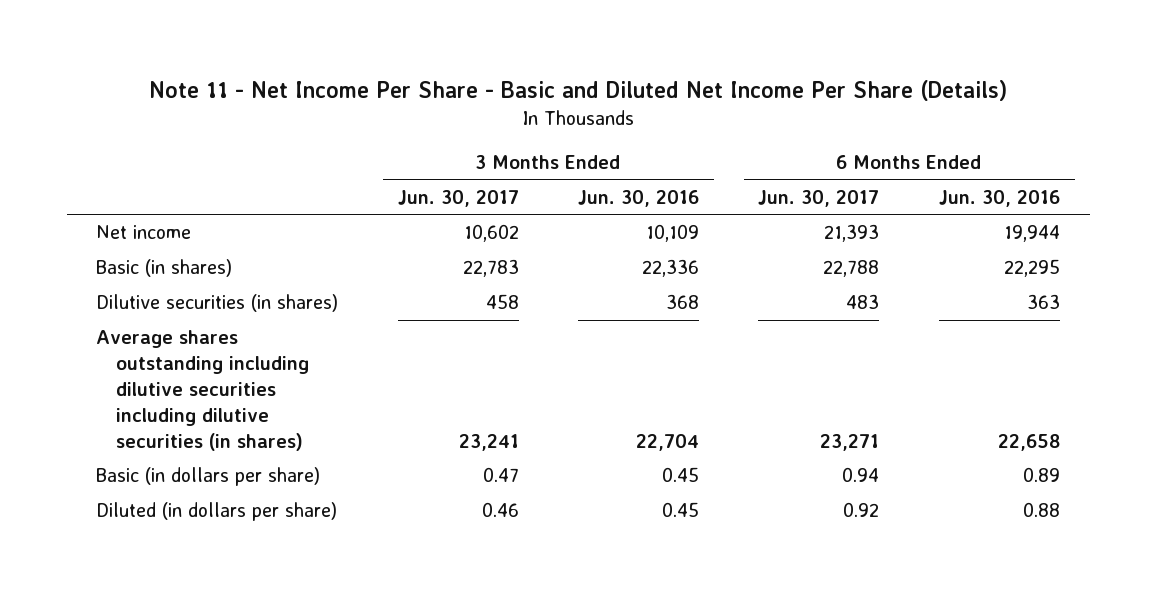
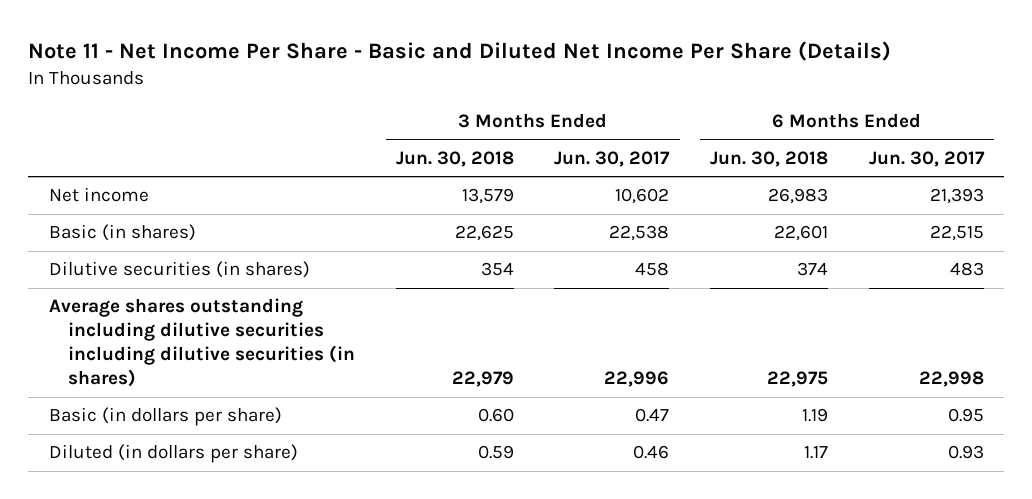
- | 3 Months Ended Jun. 30, 2017 | 3 Months Ended Jun. 30, 2016 | 6 Months Ended Jun. 30, 2017 | 6 Months Ended Jun. 30, 2016
+ | 3 Months Ended Jun. 30, 2018 | 3 Months Ended Jun. 30, 2017 | 6 Months Ended Jun. 30, 2018 | 6 Months Ended Jun. 30, 2017
- Basic (in shares) | 22,783 | 22,336 | 22,788 | 22,295
+ Basic (in shares) | 22,625 | 22,538 | 22,601 | 22,515
- Average shares outstanding including dilutive securities including dilutive securities (in shares) | 23,241 | 22,704 | 23,271 | 22,658
- Basic (in dollars per share) | 0.47 | 0.45 | 0.94 | 0.89
- Diluted (in dollars per share) | 0.46 | 0.45 | 0.92 | 0.88
+ Average shares outstanding including dilutive securities including dilutive securities (in shares) | 22,979 | 22,996 | 22,975 | 22,998
+ Basic (in dollars per share) | 0.60 | 0.47 | 1.19 | 0.95
+ Diluted (in dollars per share) | 0.59 | 0.46 | 1.17 | 0.93

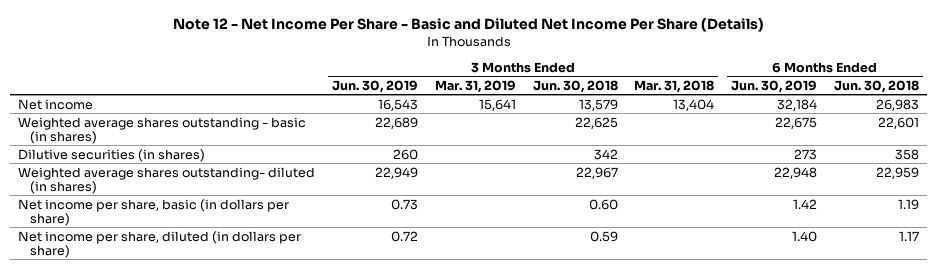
- Note 11 - Net Income Per Share - Basic and Diluted Net Income Per Share (Details)
+ Note 12 - Net Income Per Share - Basic and Diluted Net Income Per Share (Details)
- | 3 Months Ended Jun. 30, 2018 | 3 Months Ended Jun. 30, 2017 | 6 Months Ended Jun. 30, 2018 | 6 Months Ended Jun. 30, 2017
+ | 3 Months Ended Jun. 30, 2019 | 3 Months Ended Mar. 31, 2019 | 3 Months Ended Jun. 30, 2018 | 3 Months Ended Mar. 31, 2018 | 6 Months Ended Jun. 30, 2019 | 6 Months Ended Jun. 30, 2018
- Basic (in shares) | 22,625 | 22,538 | 22,601 | 22,515
- Dilutive securities (in shares) | 354 | 458 | 374 | 483
- Average shares outstanding including dilutive securities including dilutive securities (in shares) | 22,979 | 22,996 | 22,975 | 22,998
- Basic (in dollars per share) | 0.60 | 0.47 | 1.19 | 0.95
- Diluted (in dollars per share) | 0.59 | 0.46 | 1.17 | 0.93
+ Weighted average shares outstanding - basic (in shares) | 22,689 | | 22,625 | | 22,675 | 22,601
+ Dilutive securities (in shares) | 260 | | 342 | | 273 | 358
+ Weighted average shares outstanding- diluted (in shares) | 22,949 | | 22,967 | | 22,948 | 22,959
+ Net income per share, basic (in dollars per share) | 0.73 | | 0.60 | | 1.42 | 1.19
+ Net income per share, diluted (in dollars per share) | 0.72 | | 0.59 | | 1.40 | 1.17

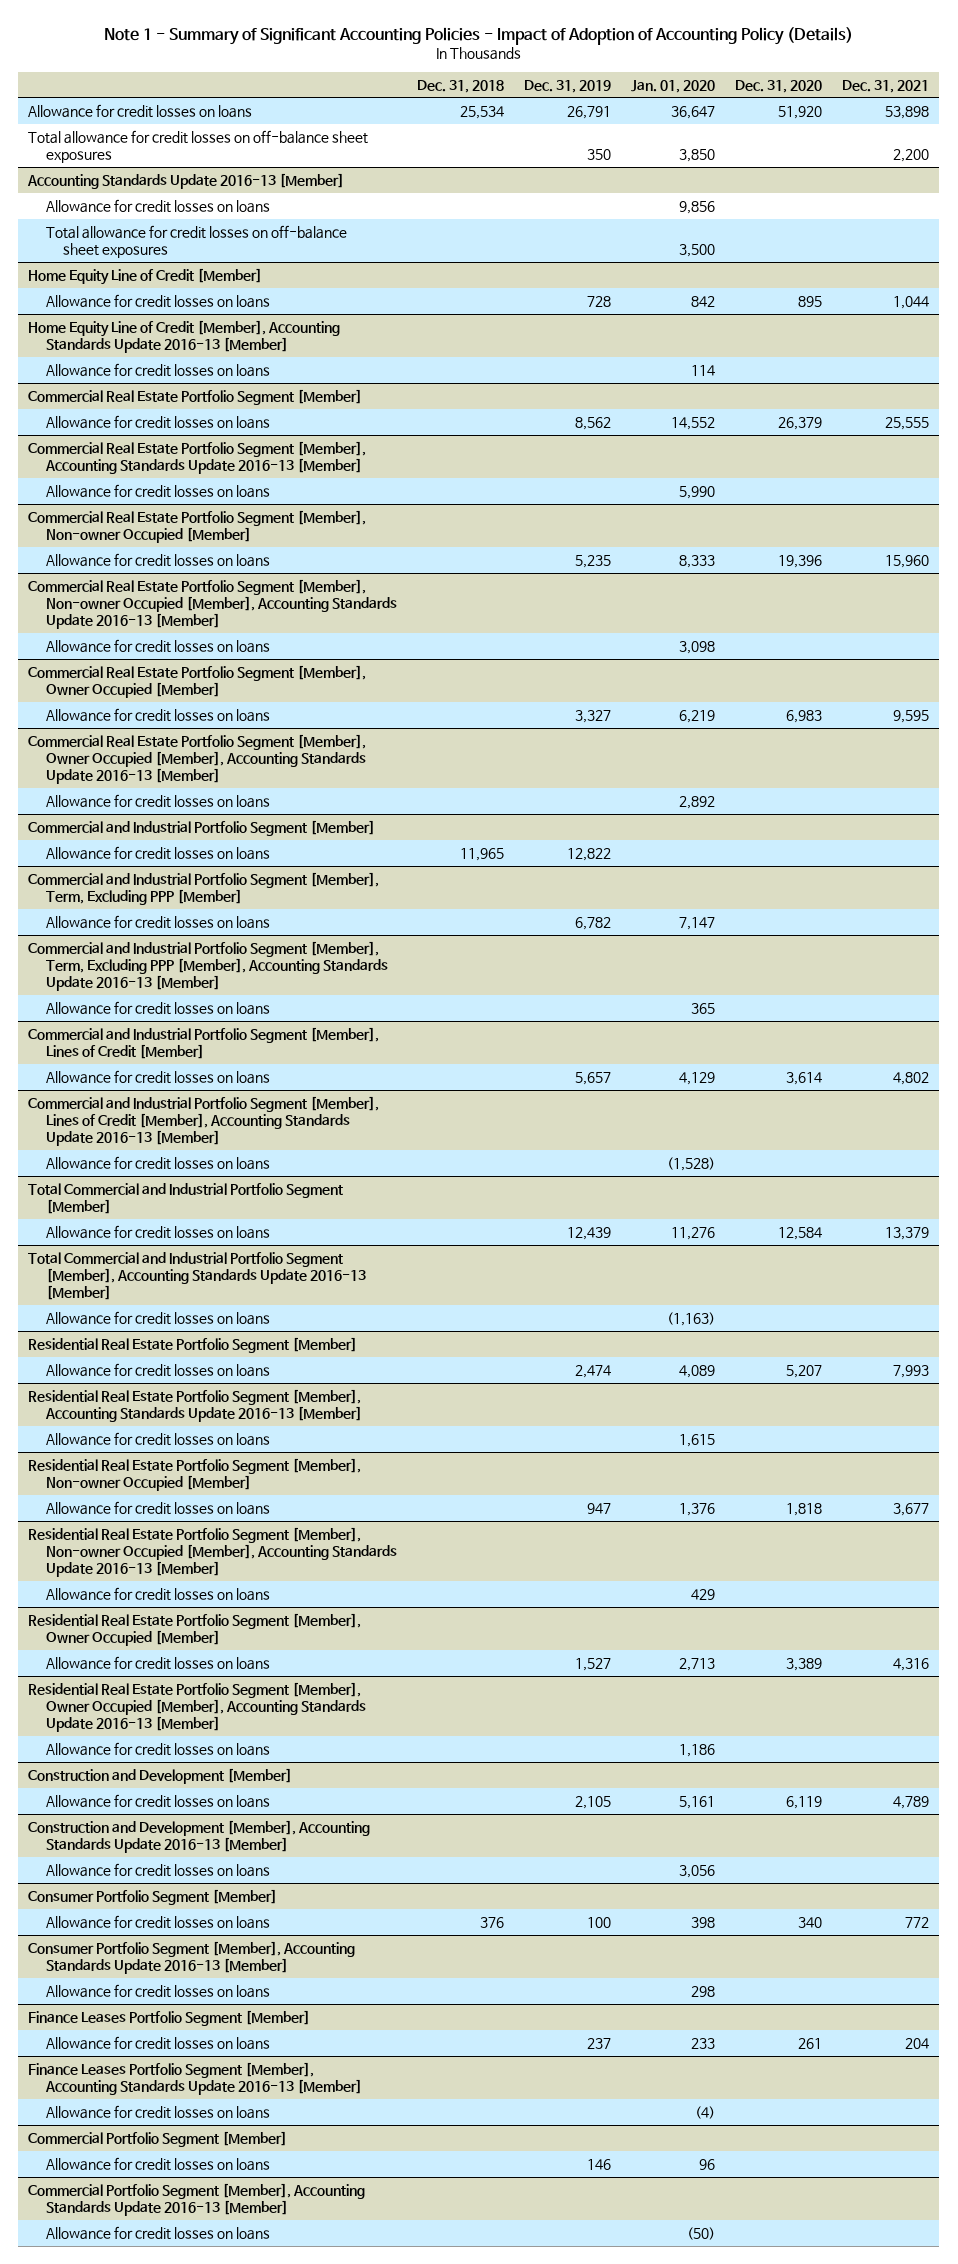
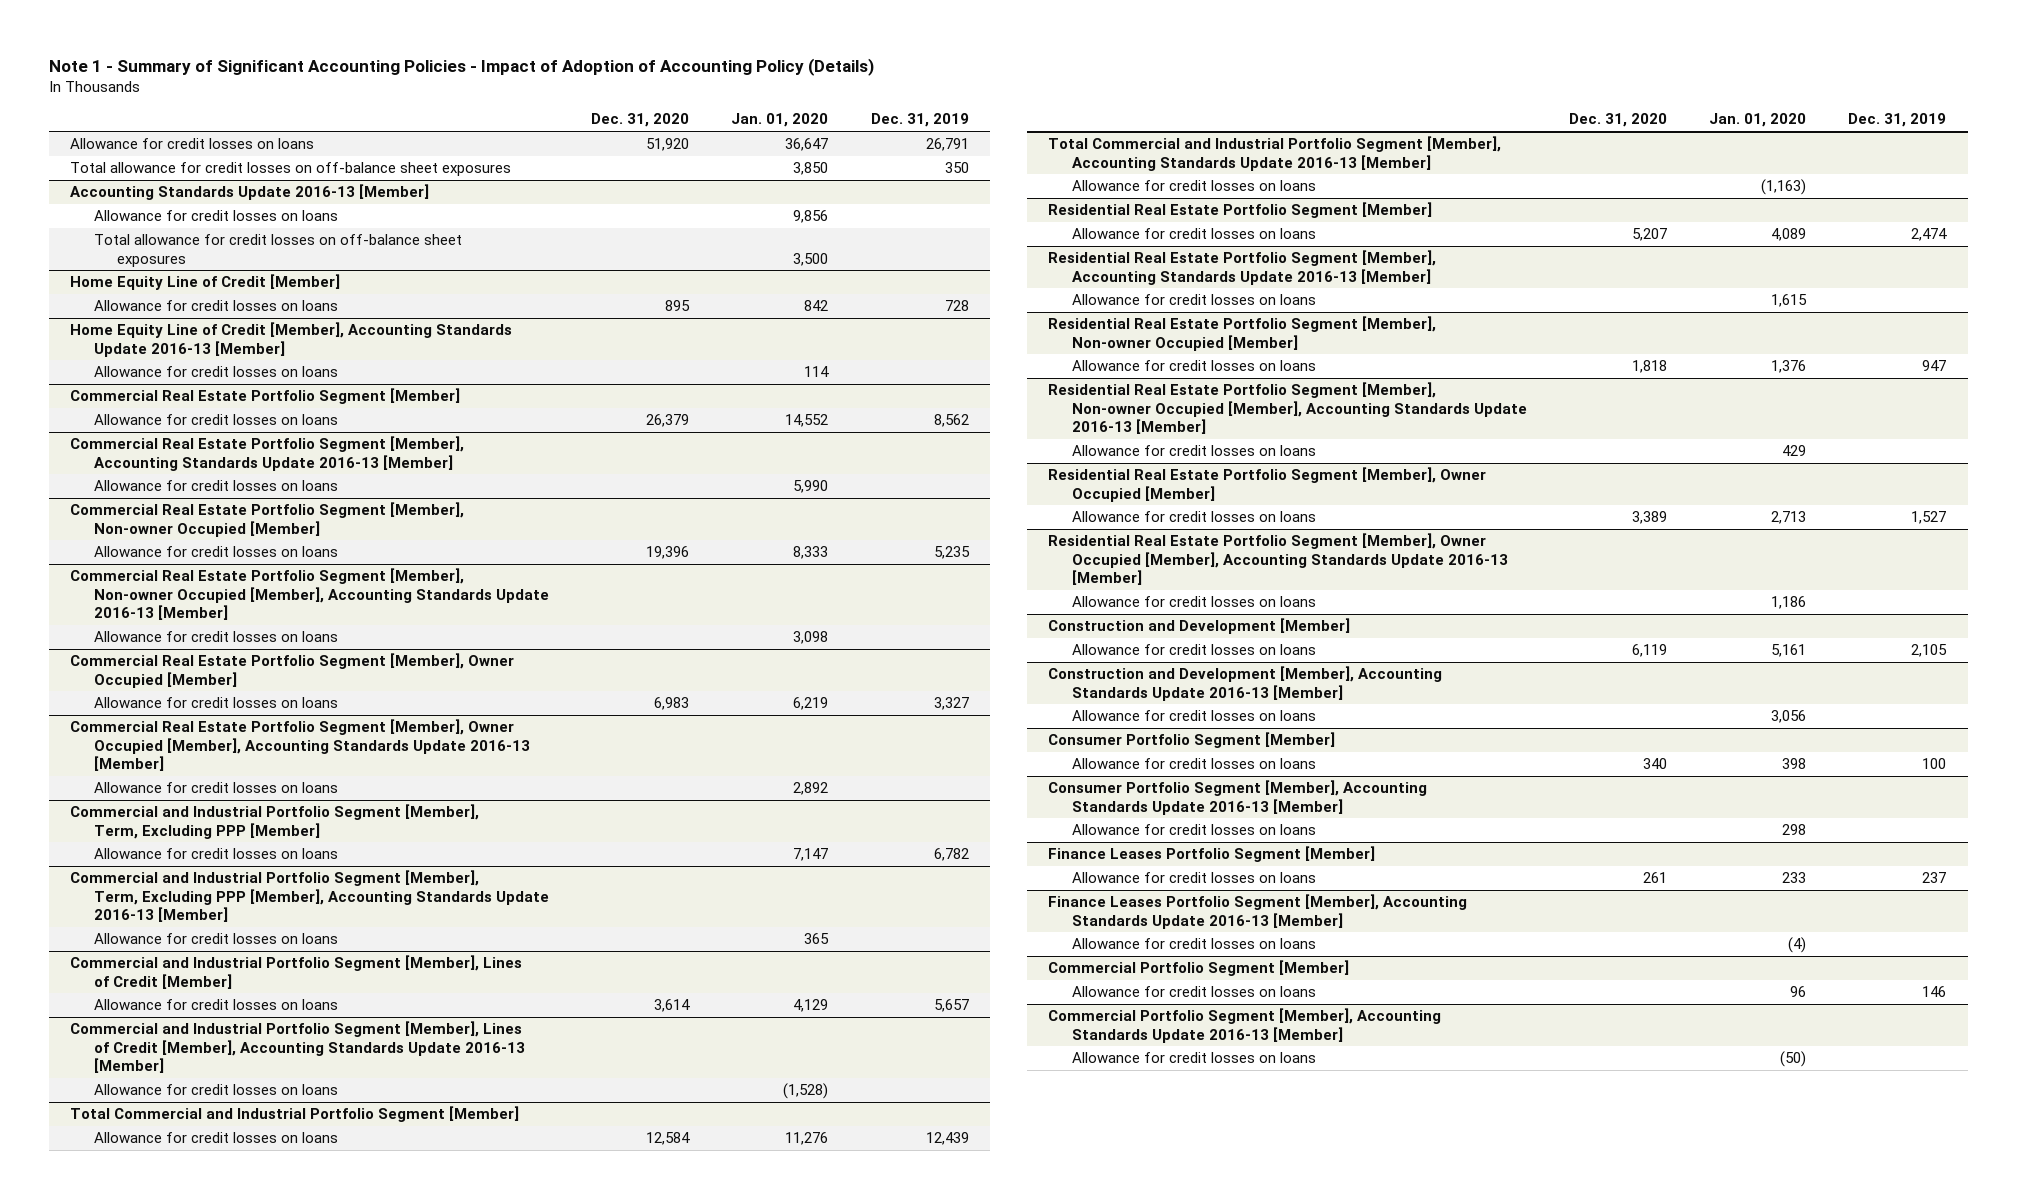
- | Dec. 31, 2018 | Dec. 31, 2019 | Jan. 01, 2020 | Dec. 31, 2020 | Dec. 31, 2021
+ | Dec. 31, 2020 | Jan. 01, 2020 | Dec. 31, 2019
- Commercial and Industrial Portfolio Segment [Member]
- Allowance for credit losses on loans | 11,965 | 12,822 | | |

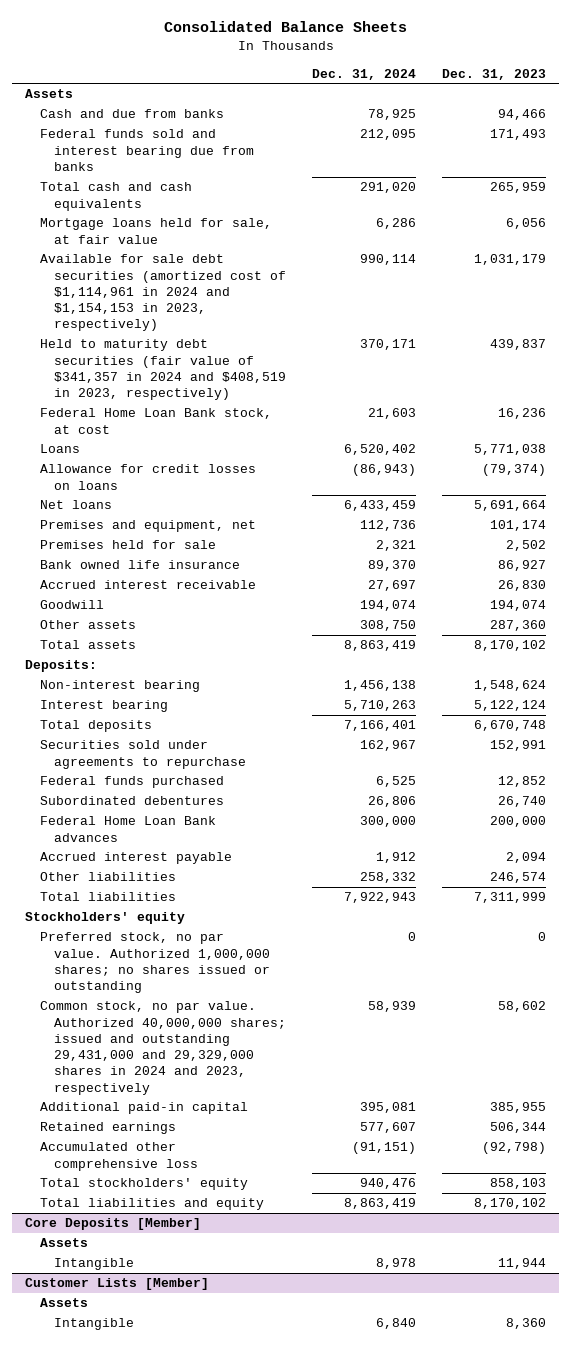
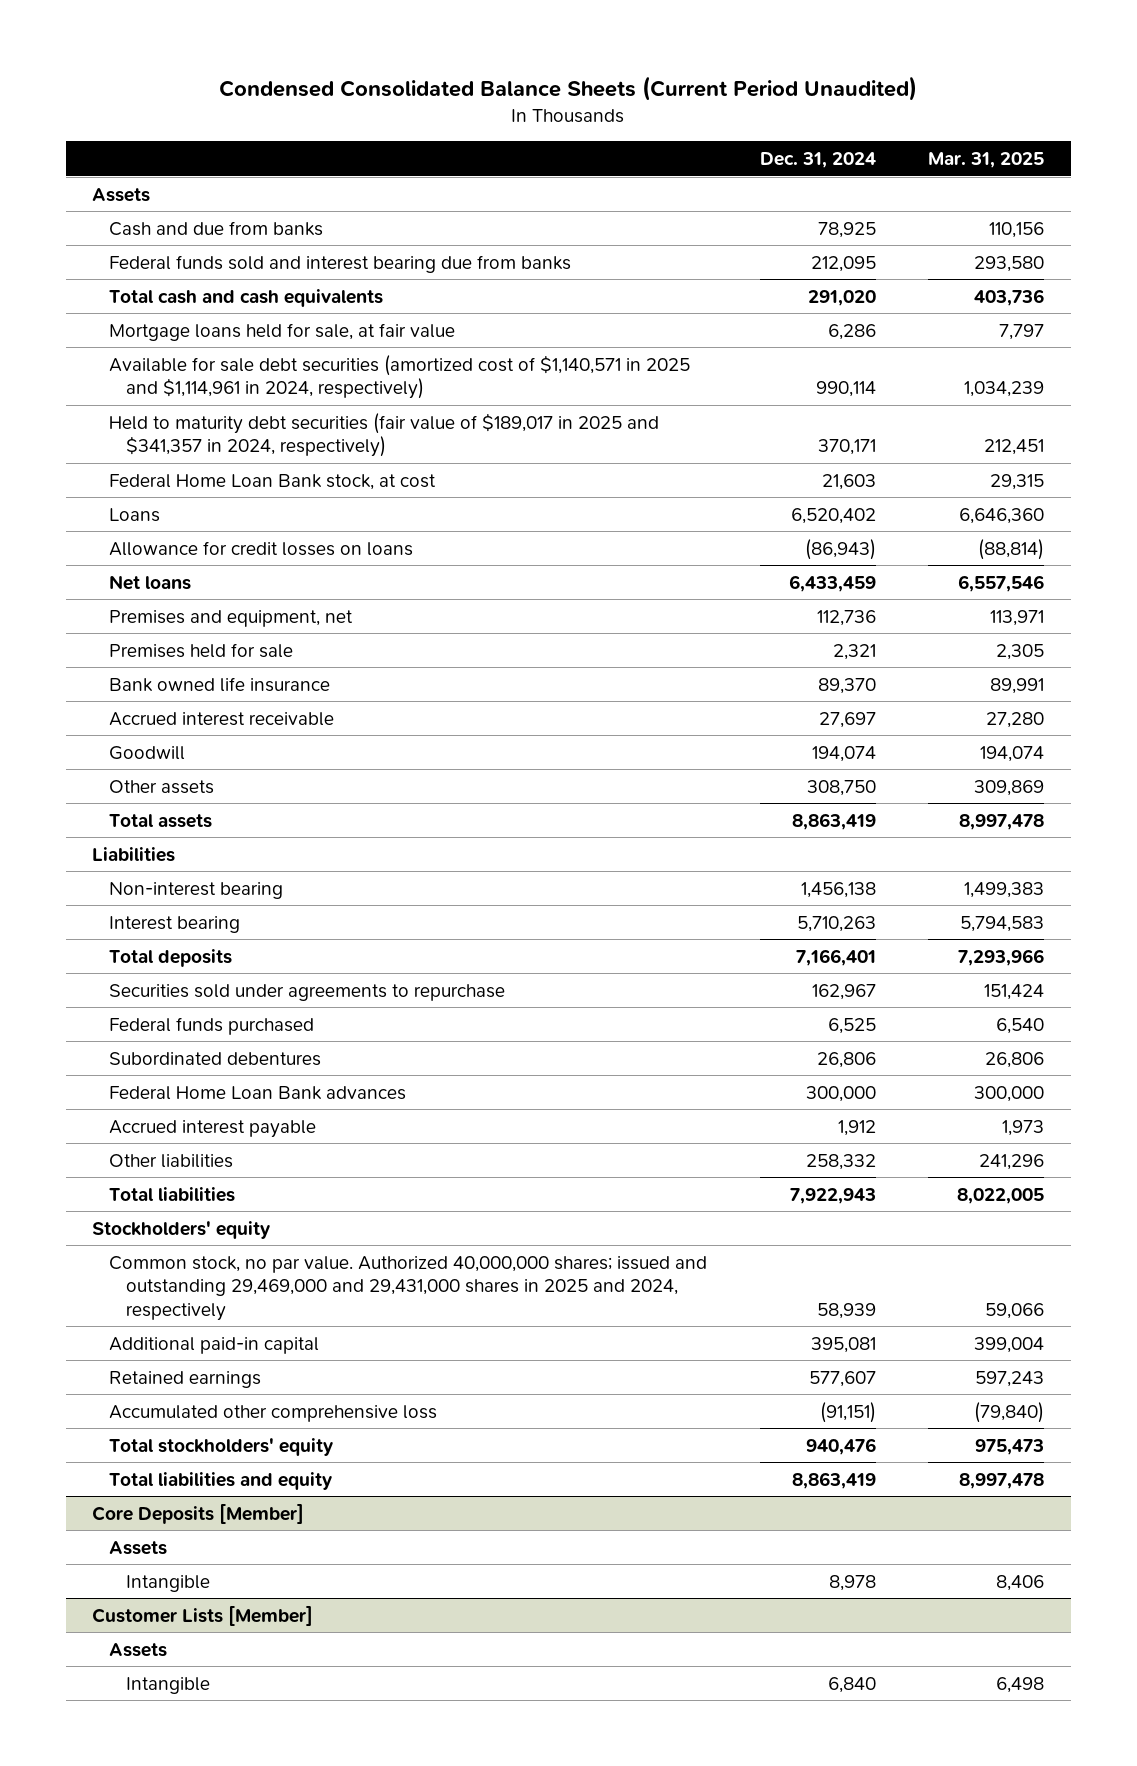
- Consolidated Balance Sheets
+ Condensed Consolidated Balance Sheets (Current Period Unaudited)
- | Dec. 31, 2024 | Dec. 31, 2023
+ | Dec. 31, 2024 | Mar. 31, 2025
- Available for sale debt securities (amortized cost of $1,114,961 in 2024 and $1,154,153 in 2023, respectively) | 990,114 | 1,031,179
- Held to maturity debt securities (fair value of $341,357 in 2024 and $408,519 in 2023, respectively) | 370,171 | 439,837
+ Available for sale debt securities (amortized cost of $1,140,571 in 2025 and $1,114,961 in 2024, respectively) | 990,114 | 1,034,239
+ Held to maturity debt securities (fair value of $189,017 in 2025 and $341,357 in 2024, respectively) | 370,171 | 212,451
- Deposits:
+ Liabilities
- Preferred stock, no par value. Authorized 1,000,000 shares; no shares issued or outstanding | 0 | 0
- Common stock, no par value. Authorized 40,000,000 shares; issued and outstanding 29,431,000 and 29,329,000 shares in 2024 and 2023, respectively | 58,939 | 58,602
+ Common stock, no par value. Authorized 40,000,000 shares; issued and outstanding 29,469,000 and 29,431,000 shares in 2025 and 2024, respectively | 58,939 | 59,066

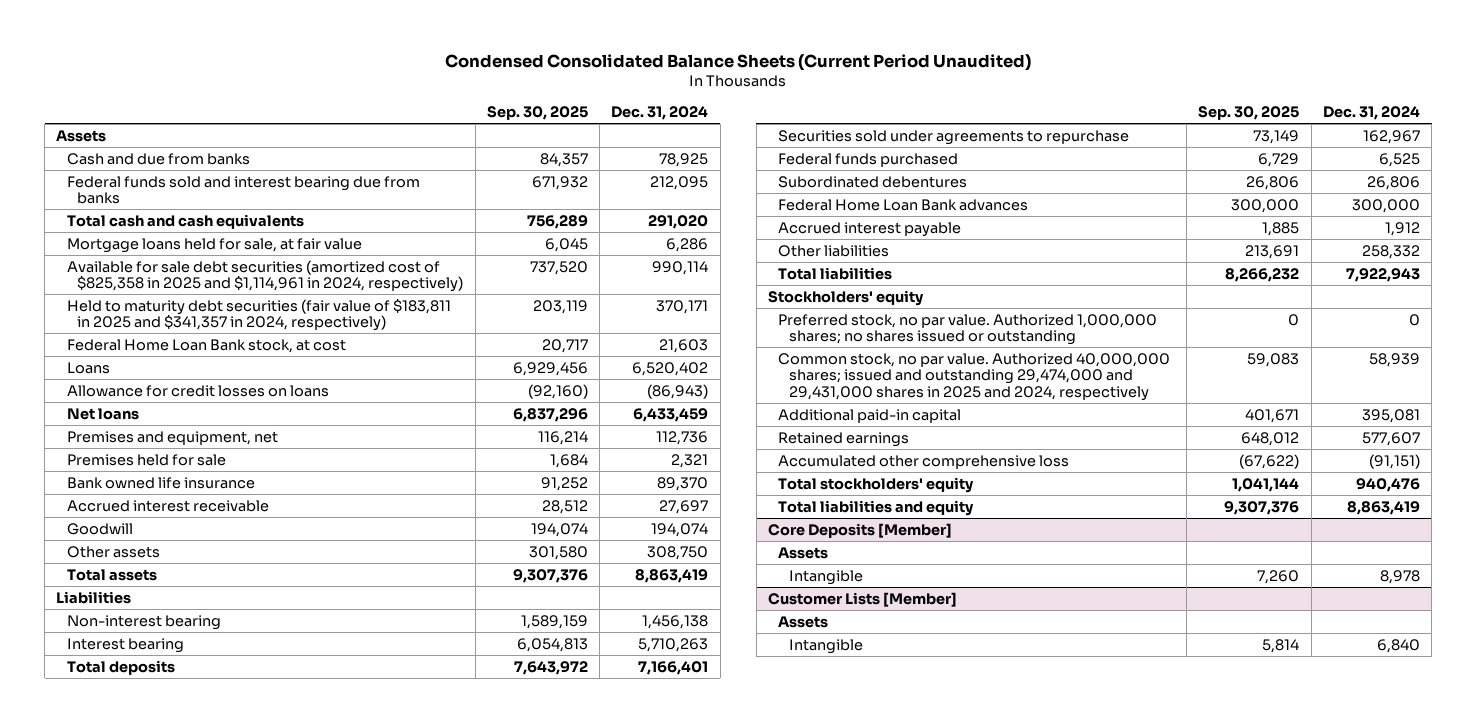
- | Dec. 31, 2024 | Mar. 31, 2025
+ | Sep. 30, 2025 | Dec. 31, 2024
- Available for sale debt securities (amortized cost of $1,140,571 in 2025 and $1,114,961 in 2024, respectively) | 990,114 | 1,034,239
- Held to maturity debt securities (fair value of $189,017 in 2025 and $341,357 in 2024, respectively) | 370,171 | 212,451
+ Available for sale debt securities (amortized cost of $825,358 in 2025 and $1,114,961 in 2024, respectively) | 737,520 | 990,114
+ Held to maturity debt securities (fair value of $183,811 in 2025 and $341,357 in 2024, respectively) | 203,119 | 370,171
- Common stock, no par value. Authorized 40,000,000 shares; issued and outstanding 29,469,000 and 29,431,000 shares in 2025 and 2024, respectively | 58,939 | 59,066
+ Preferred stock, no par value. Authorized 1,000,000 shares; no shares issued or outstanding | 0 | 0
+ Common stock, no par value. Authorized 40,000,000 shares; issued and outstanding 29,474,000 and 29,431,000 shares in 2025 and 2024, respectively | 59,083 | 58,939

